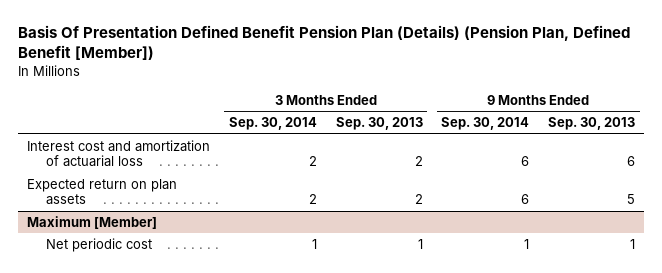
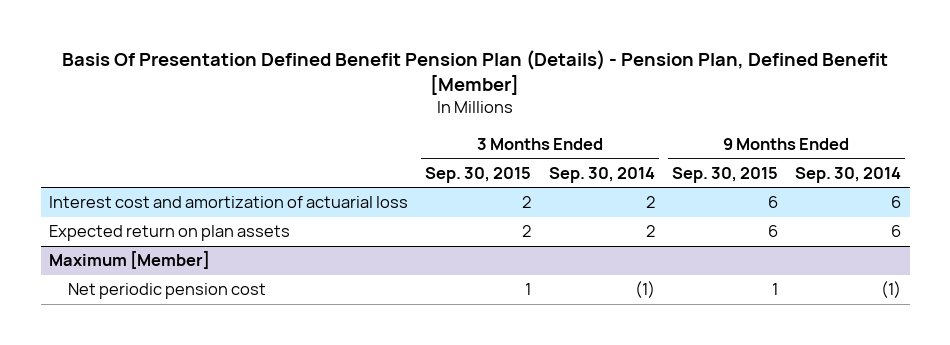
- Basis Of Presentation Defined Benefit Pension Plan (Details) (Pension Plan, Defined Benefit [Member])
+ Basis Of Presentation Defined Benefit Pension Plan (Details) - Pension Plan, Defined Benefit [Member]
- | 3 Months Ended Sep. 30, 2014 | 3 Months Ended Sep. 30, 2013 | 9 Months Ended Sep. 30, 2014 | 9 Months Ended Sep. 30, 2013
+ | 3 Months Ended Sep. 30, 2015 | 3 Months Ended Sep. 30, 2014 | 9 Months Ended Sep. 30, 2015 | 9 Months Ended Sep. 30, 2014
@ Maximum [Member]
- Net periodic cost | 1 | 1 | 1 | 1
+ Net periodic pension cost | 1 | (1) | 1 | (1)

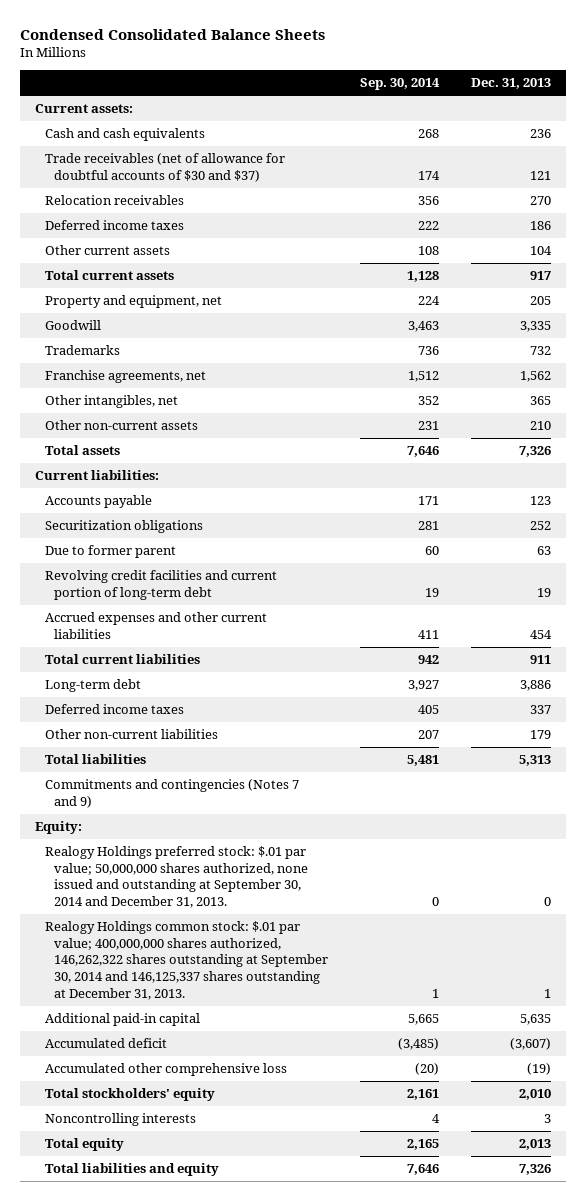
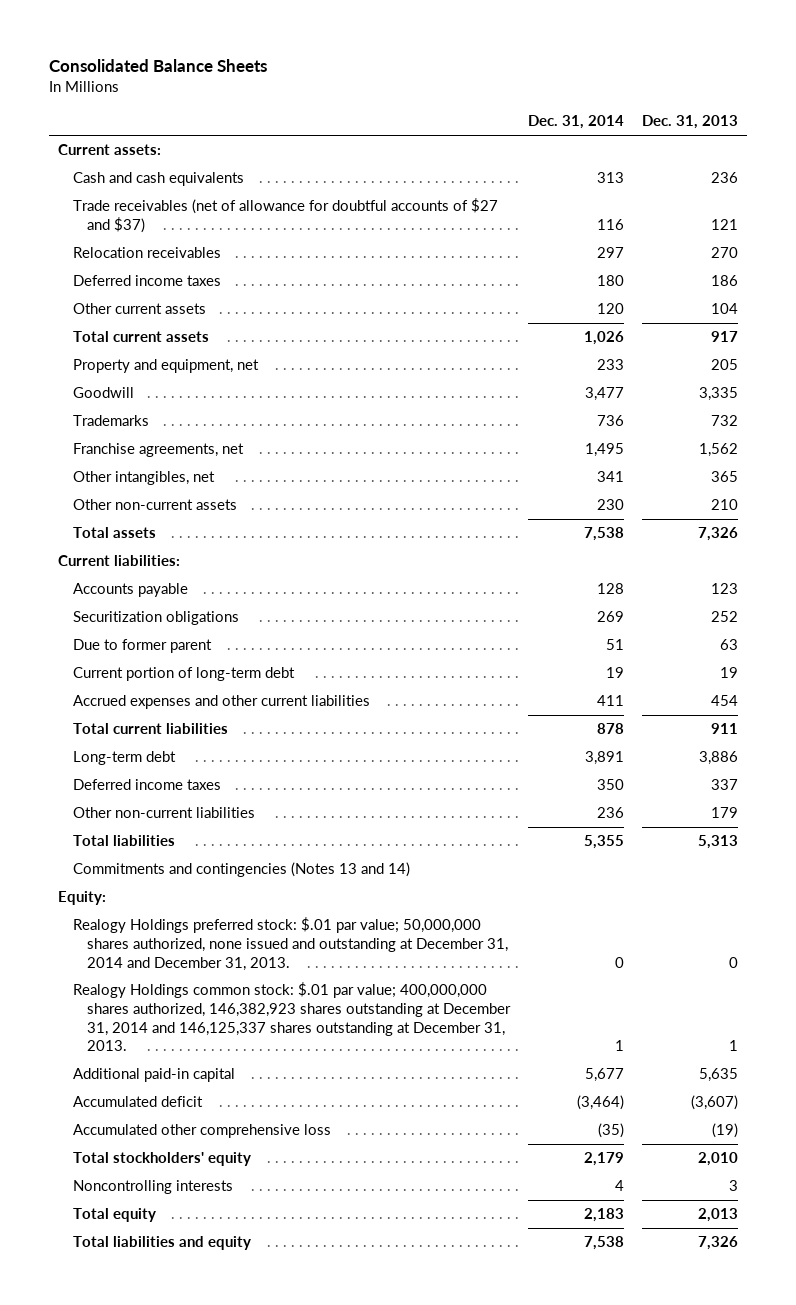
- Condensed Consolidated Balance Sheets
+ Consolidated Balance Sheets
- | Sep. 30, 2014 | Dec. 31, 2013
+ | Dec. 31, 2014 | Dec. 31, 2013
- Trade receivables (net of allowance for doubtful accounts of $30 and $37) | 174 | 121
+ Trade receivables (net of allowance for doubtful accounts of $27 and $37) | 116 | 121
- Revolving credit facilities and current portion of long-term debt | 19 | 19
+ Current portion of long-term debt | 19 | 19
- Commitments and contingencies (Notes 7 and 9)
+ Commitments and contingencies (Notes 13 and 14)
- Realogy Holdings preferred stock: $.01 par value; 50,000,000 shares authorized, none issued and outstanding at September 30, 2014 and December 31, 2013. | 0 | 0
- Realogy Holdings common stock: $.01 par value; 400,000,000 shares authorized, 146,262,322 shares outstanding at September 30, 2014 and 146,125,337 shares outstanding at December 31, 2013. | 1 | 1
+ Realogy Holdings preferred stock: $.01 par value; 50,000,000 shares authorized, none issued and outstanding at December 31, 2014 and December 31, 2013. | 0 | 0
+ Realogy Holdings common stock: $.01 par value; 400,000,000 shares authorized, 146,382,923 shares outstanding at December 31, 2014 and 146,125,337 shares outstanding at December 31, 2013. | 1 | 1

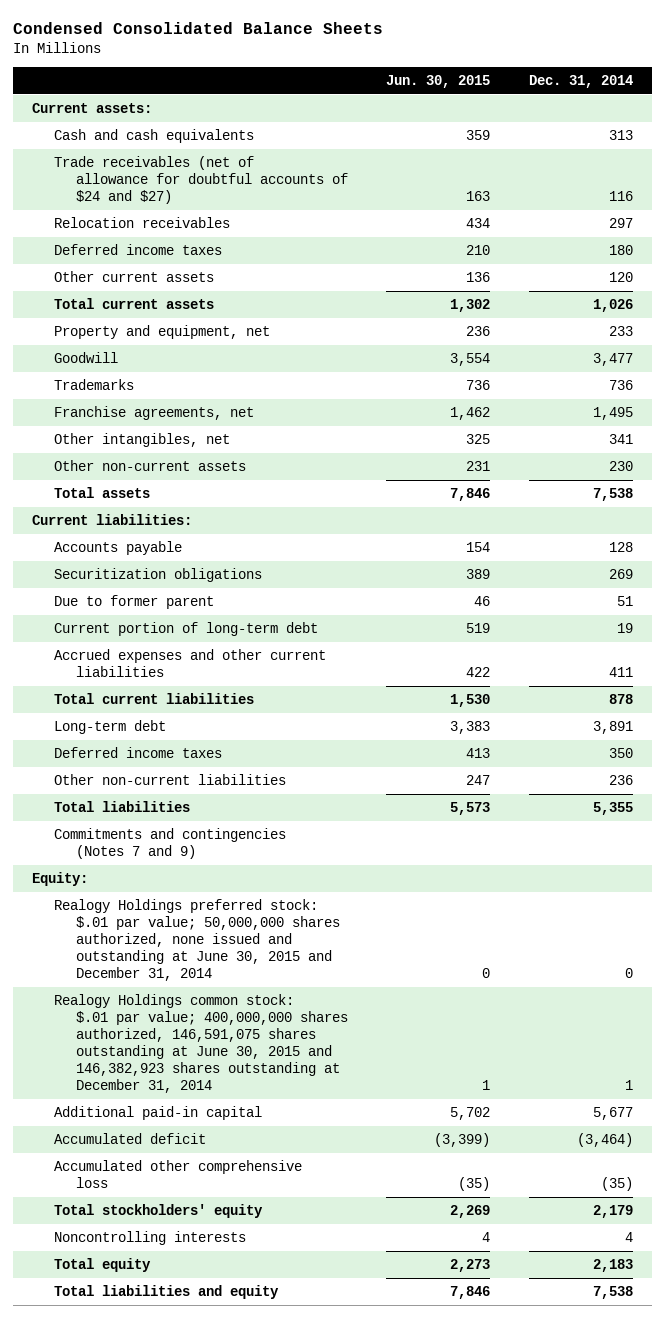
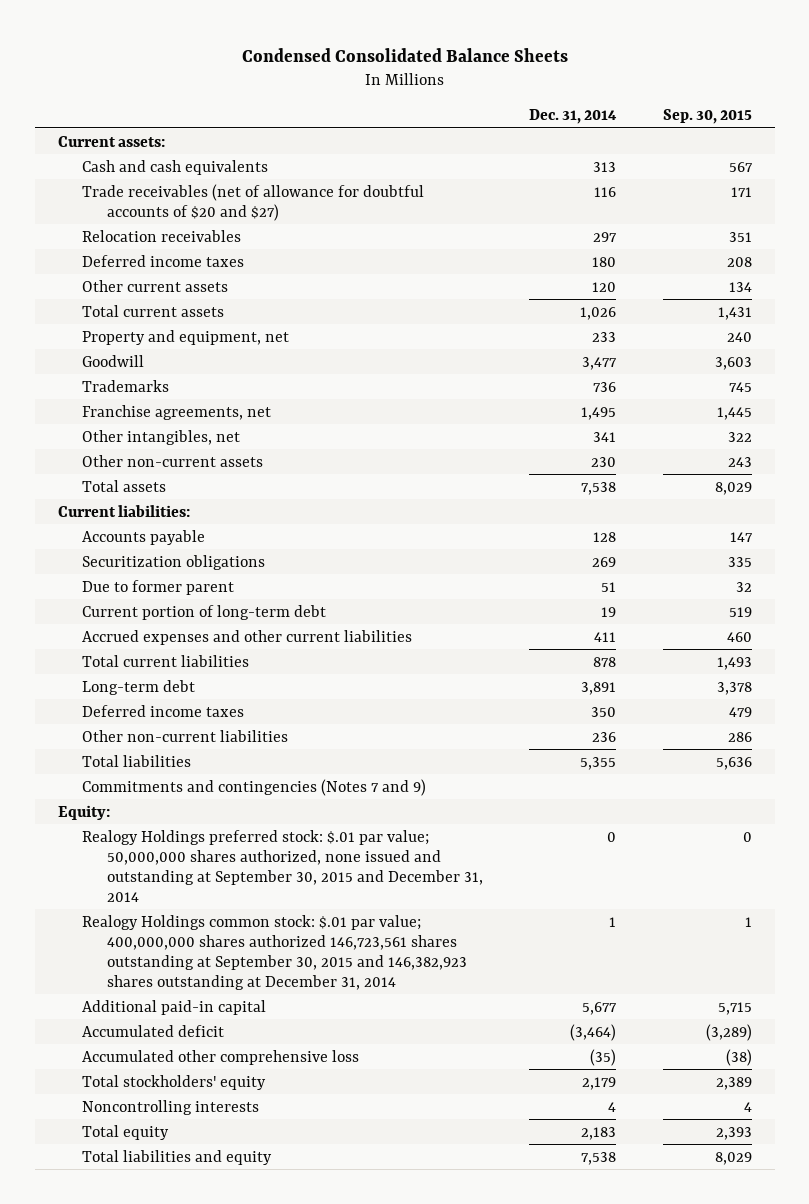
- | Jun. 30, 2015 | Dec. 31, 2014
+ | Dec. 31, 2014 | Sep. 30, 2015
- Trade receivables (net of allowance for doubtful accounts of $24 and $27) | 163 | 116
+ Trade receivables (net of allowance for doubtful accounts of $20 and $27) | 116 | 171
- Realogy Holdings preferred stock: $.01 par value; 50,000,000 shares authorized, none issued and outstanding at June 30, 2015 and December 31, 2014 | 0 | 0
- Realogy Holdings common stock: $.01 par value; 400,000,000 shares authorized, 146,591,075 shares outstanding at June 30, 2015 and 146,382,923 shares outstanding at December 31, 2014 | 1 | 1
+ Realogy Holdings preferred stock: $.01 par value; 50,000,000 shares authorized, none issued and outstanding at September 30, 2015 and December 31, 2014 | 0 | 0
+ Realogy Holdings common stock: $.01 par value; 400,000,000 shares authorized 146,723,561 shares outstanding at September 30, 2015 and 146,382,923 shares outstanding at December 31, 2014 | 1 | 1

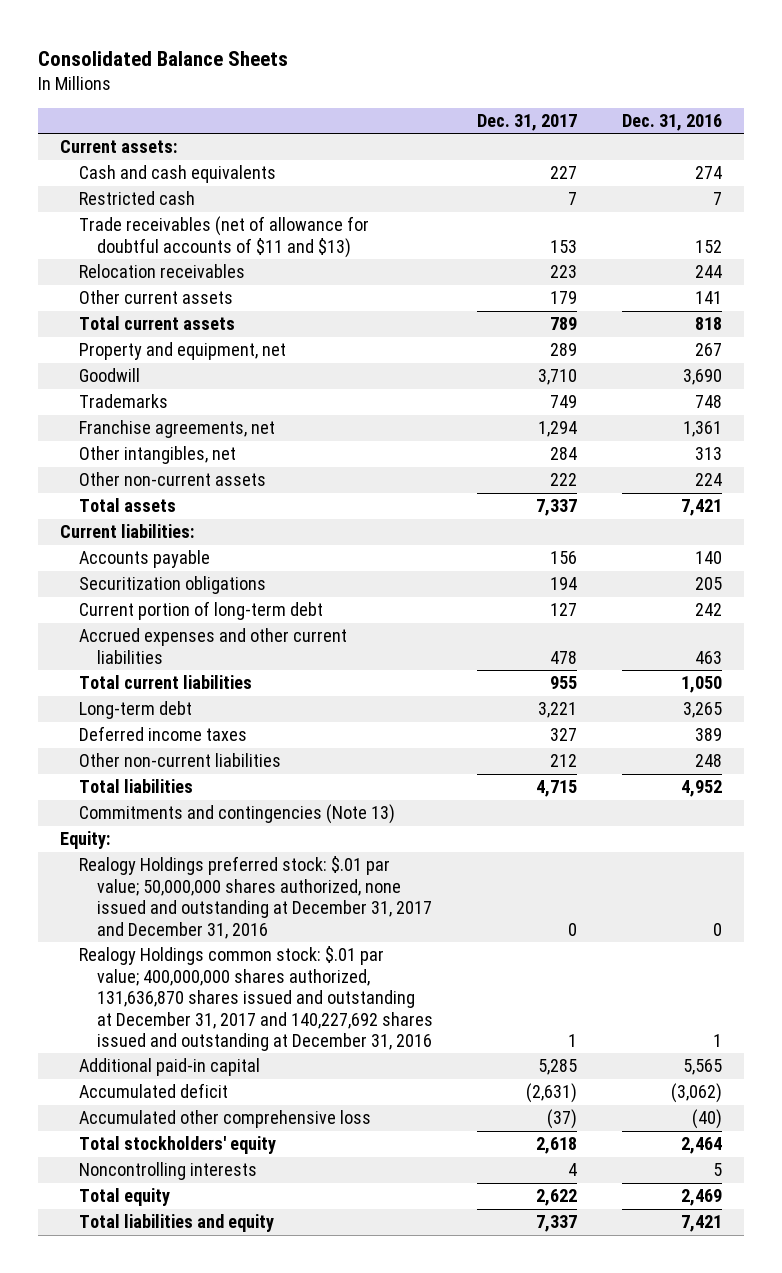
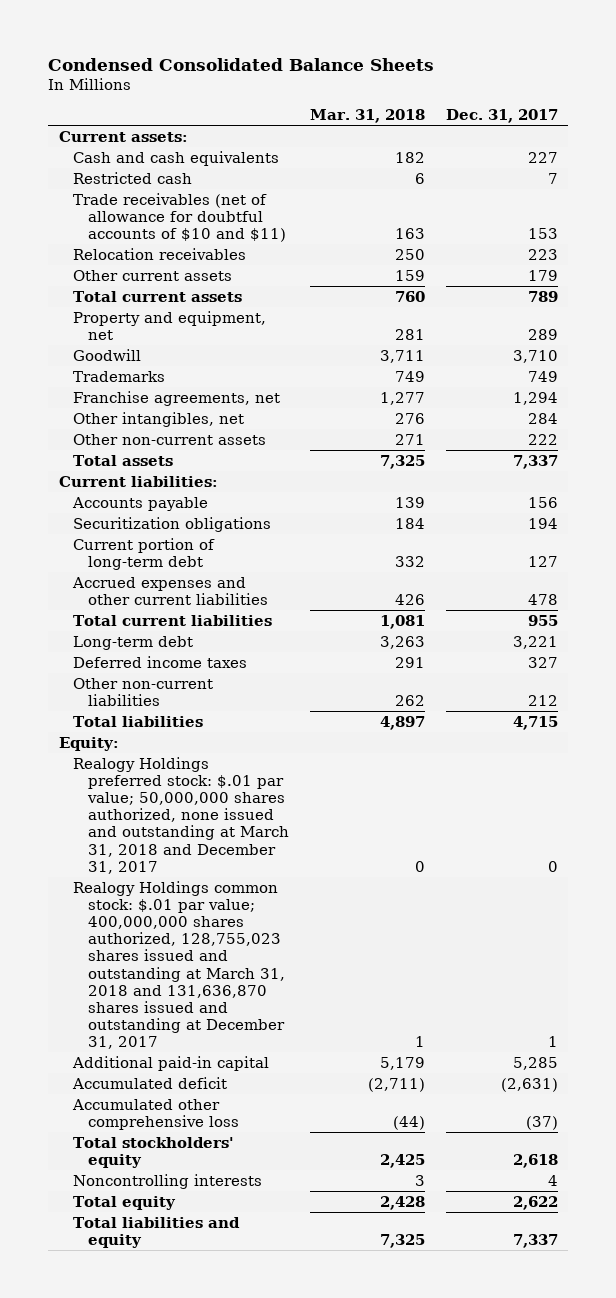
- Consolidated Balance Sheets
+ Condensed Consolidated Balance Sheets
- | Dec. 31, 2017 | Dec. 31, 2016
+ | Mar. 31, 2018 | Dec. 31, 2017
- Trade receivables (net of allowance for doubtful accounts of $11 and $13) | 153 | 152
+ Trade receivables (net of allowance for doubtful accounts of $10 and $11) | 163 | 153
- Commitments and contingencies (Note 13)
- Realogy Holdings preferred stock: $.01 par value; 50,000,000 shares authorized, none issued and outstanding at December 31, 2017 and December 31, 2016 | 0 | 0
- Realogy Holdings common stock: $.01 par value; 400,000,000 shares authorized, 131,636,870 shares issued and outstanding at December 31, 2017 and 140,227,692 shares issued and outstanding at December 31, 2016 | 1 | 1
+ Realogy Holdings preferred stock: $.01 par value; 50,000,000 shares authorized, none issued and outstanding at March 31, 2018 and December 31, 2017 | 0 | 0
+ Realogy Holdings common stock: $.01 par value; 400,000,000 shares authorized, 128,755,023 shares issued and outstanding at March 31, 2018 and 131,636,870 shares issued and outstanding at December 31, 2017 | 1 | 1

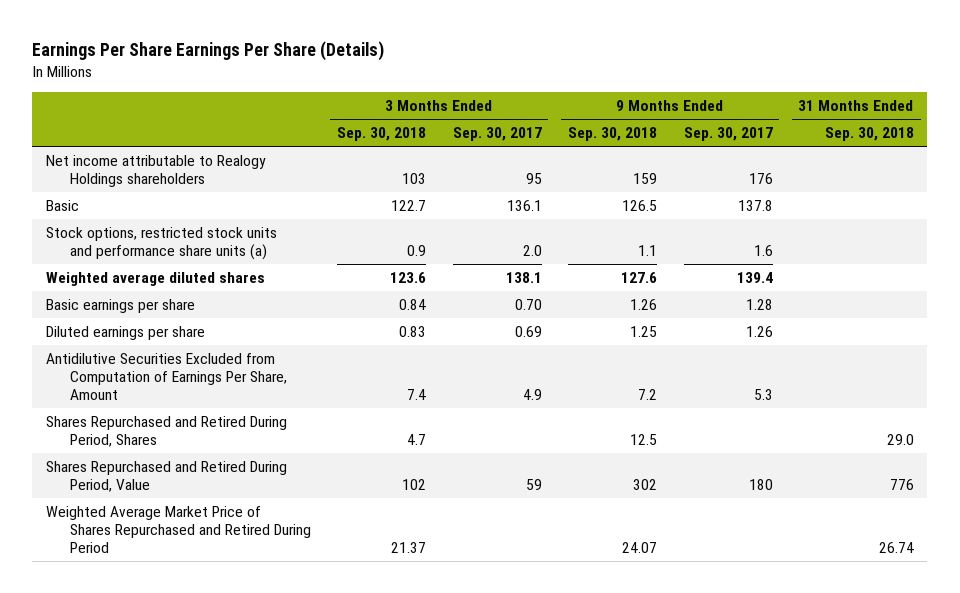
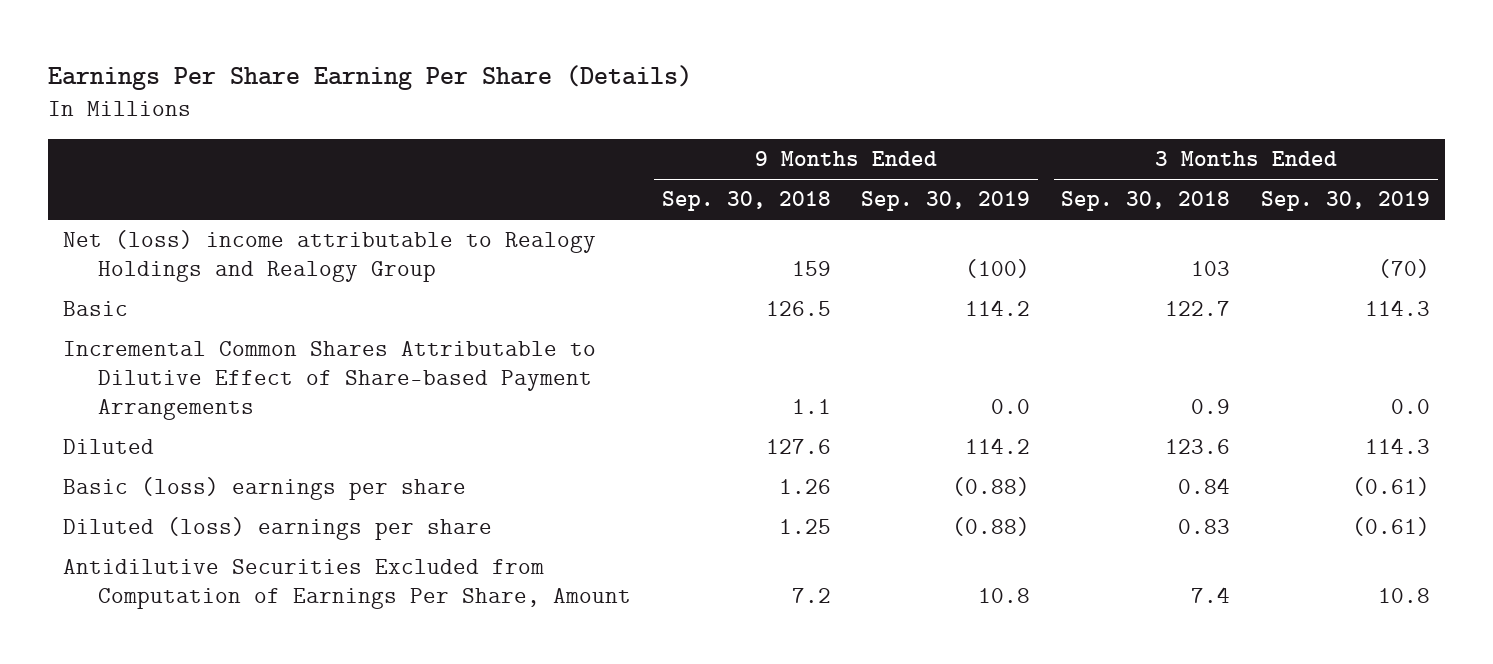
- Earnings Per Share Earnings Per Share (Details)
+ Earnings Per Share Earning Per Share (Details)
- | 3 Months Ended Sep. 30, 2018 | 3 Months Ended Sep. 30, 2017 | 9 Months Ended Sep. 30, 2018 | 9 Months Ended Sep. 30, 2017 | 31 Months Ended Sep. 30, 2018
+ | 9 Months Ended Sep. 30, 2018 | 9 Months Ended Sep. 30, 2019 | 3 Months Ended Sep. 30, 2018 | 3 Months Ended Sep. 30, 2019
- Net income attributable to Realogy Holdings shareholders | 103 | 95 | 159 | 176 |
+ Net (loss) income attributable to Realogy Holdings and Realogy Group | 159 | (100) | 103 | (70)
- Stock options, restricted stock units and performance share units (a) | 0.9 | 2.0 | 1.1 | 1.6 |
- Weighted average diluted shares | 123.6 | 138.1 | 127.6 | 139.4 |
- Basic earnings per share | 0.84 | 0.70 | 1.26 | 1.28 |
- Diluted earnings per share | 0.83 | 0.69 | 1.25 | 1.26 |
+ Incremental Common Shares Attributable to Dilutive Effect of Share-based Payment Arrangements | 1.1 | 0.0 | 0.9 | 0.0
+ Diluted | 127.6 | 114.2 | 123.6 | 114.3
+ Basic (loss) earnings per share | 1.26 | (0.88) | 0.84 | (0.61)
+ Diluted (loss) earnings per share | 1.25 | (0.88) | 0.83 | (0.61)
- Shares Repurchased and Retired During Period, Shares | 4.7 | | 12.5 | | 29.0
- Shares Repurchased and Retired During Period, Value | 102 | 59 | 302 | 180 | 776
- Weighted Average Market Price of Shares Repurchased and Retired During Period | 21.37 | | 24.07 | | 26.74

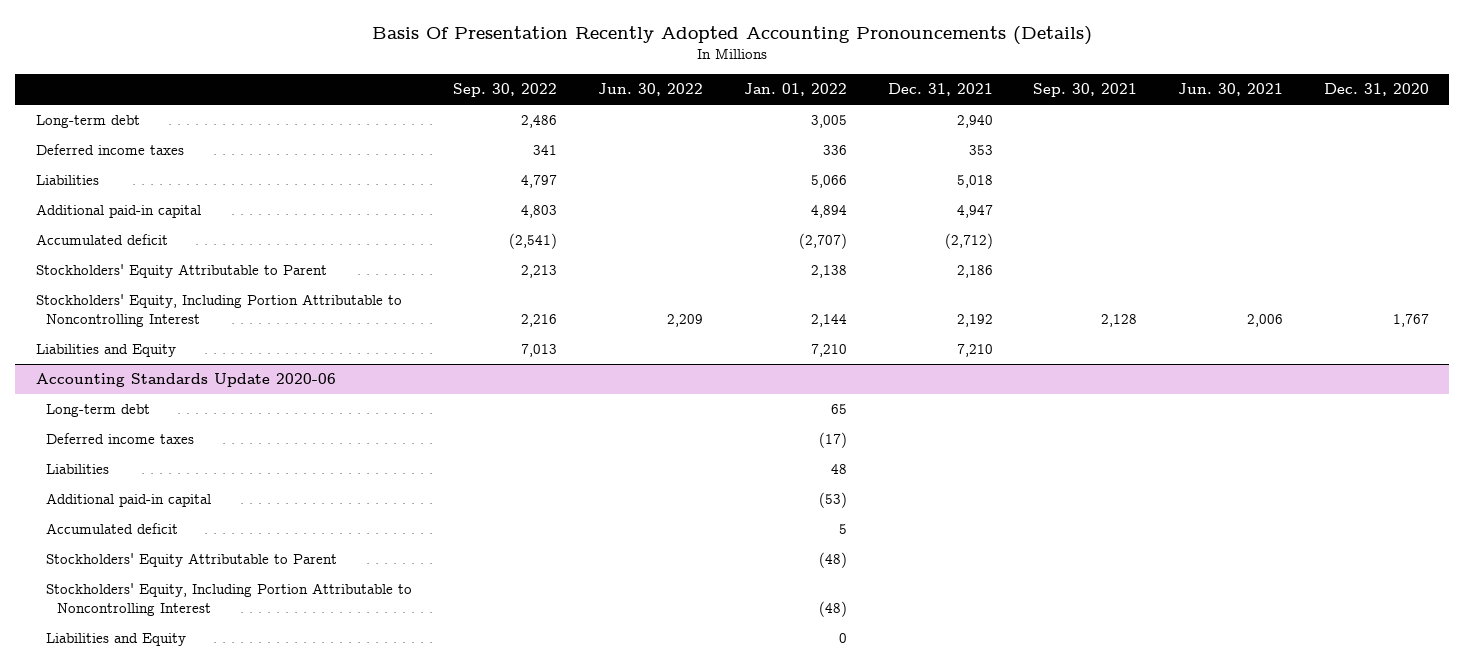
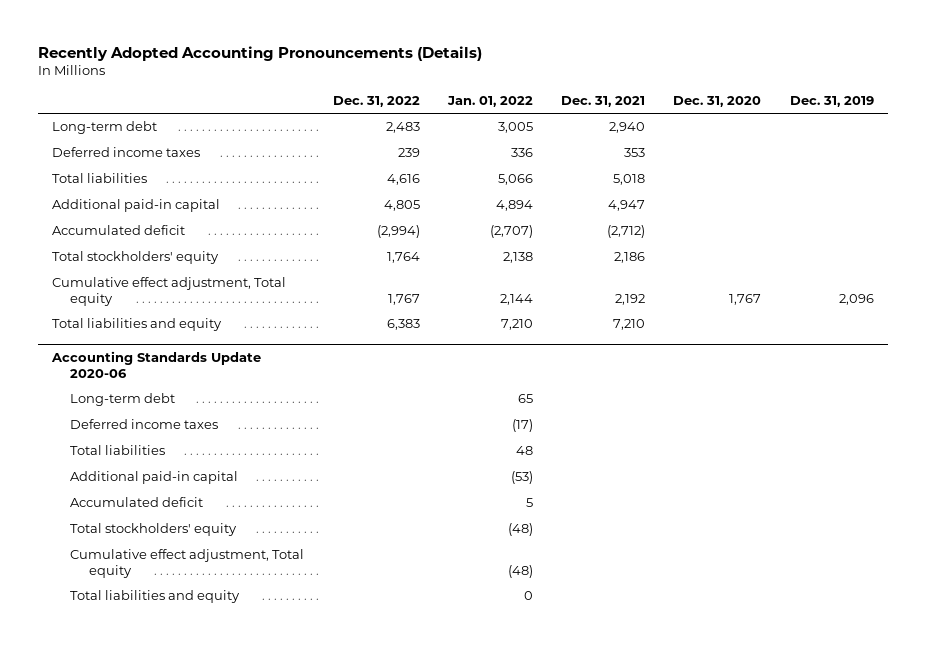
- Basis Of Presentation Recently Adopted Accounting Pronouncements (Details)
+ Recently Adopted Accounting Pronouncements (Details)
- | Sep. 30, 2022 | Jun. 30, 2022 | Jan. 01, 2022 | Dec. 31, 2021 | Sep. 30, 2021 | Jun. 30, 2021 | Dec. 31, 2020
+ | Dec. 31, 2022 | Jan. 01, 2022 | Dec. 31, 2021 | Dec. 31, 2020 | Dec. 31, 2019
- Liabilities | 4,797 | | 5,066 | 5,018 | | |
+ Total liabilities | 4,616 | 5,066 | 5,018 | |
- Stockholders' Equity Attributable to Parent | 2,213 | | 2,138 | 2,186 | | |
- Stockholders' Equity, Including Portion Attributable to Noncontrolling Interest | 2,216 | 2,209 | 2,144 | 2,192 | 2,128 | 2,006 | 1,767
- Liabilities and Equity | 7,013 | | 7,210 | 7,210 | | |
+ Total stockholders' equity | 1,764 | 2,138 | 2,186 | |
+ Cumulative effect adjustment, Total equity | 1,767 | 2,144 | 2,192 | 1,767 | 2,096
+ Total liabilities and equity | 6,383 | 7,210 | 7,210 | |
@ Accounting Standards Update 2020-06
- Liabilities | | | 48 | | | |
+ Total liabilities | | 48 | | |
- Stockholders' Equity Attributable to Parent | | | (48) | | | |
- Stockholders' Equity, Including Portion Attributable to Noncontrolling Interest | | | (48) | | | |
- Liabilities and Equity | | | 0 | | | |
+ Total stockholders' equity | | (48) | | |
+ Cumulative effect adjustment, Total equity | | (48) | | |
+ Total liabilities and equity | | 0 | | |

